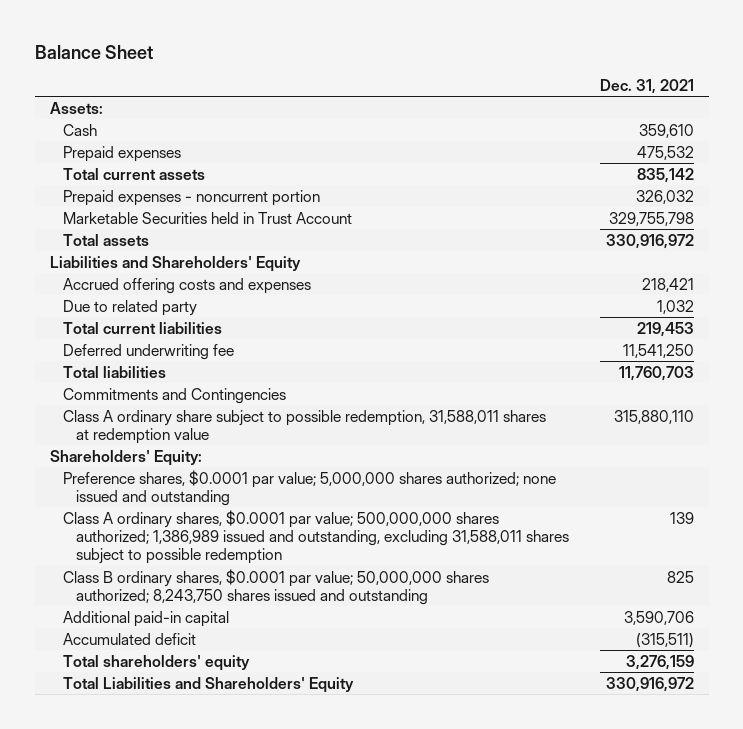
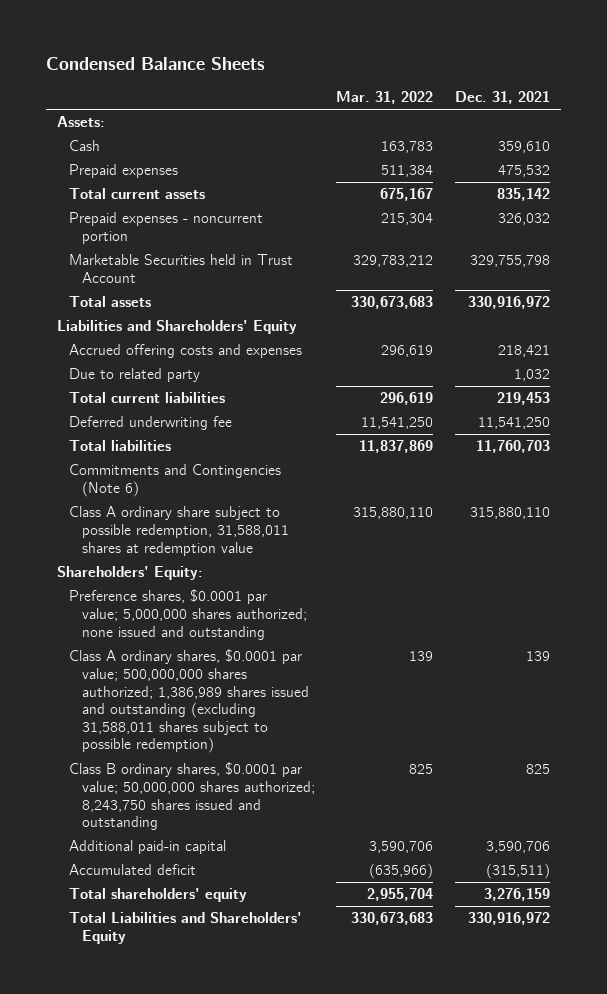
- Balance Sheet
+ Condensed Balance Sheets
- | Dec. 31, 2021
+ | Mar. 31, 2022 | Dec. 31, 2021
- Commitments and Contingencies
+ Commitments and Contingencies (Note 6)
- Class A ordinary shares, $0.0001 par value; 500,000,000 shares authorized; 1,386,989 issued and outstanding, excluding 31,588,011 shares subject to possible redemption | 139
+ Class A ordinary shares, $0.0001 par value; 500,000,000 shares authorized; 1,386,989 shares issued and outstanding (excluding 31,588,011 shares subject to possible redemption) | 139 | 139

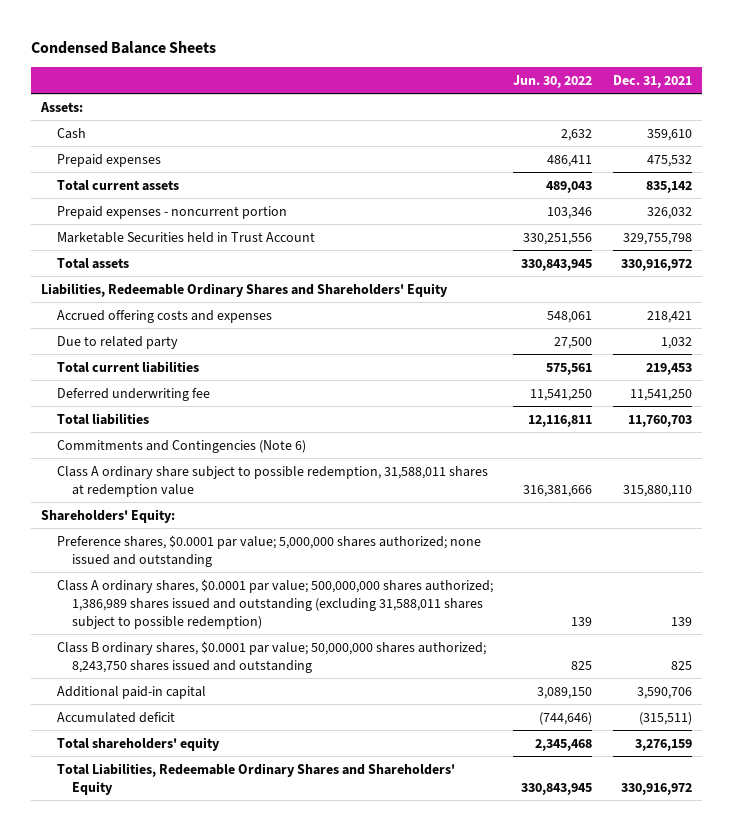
- | Mar. 31, 2022 | Dec. 31, 2021
+ | Jun. 30, 2022 | Dec. 31, 2021
- Liabilities and Shareholders' Equity
+ Liabilities, Redeemable Ordinary Shares and Shareholders' Equity
- Total Liabilities and Shareholders' Equity | 330,673,683 | 330,916,972
+ Total Liabilities, Redeemable Ordinary Shares and Shareholders' Equity | 330,843,945 | 330,916,972

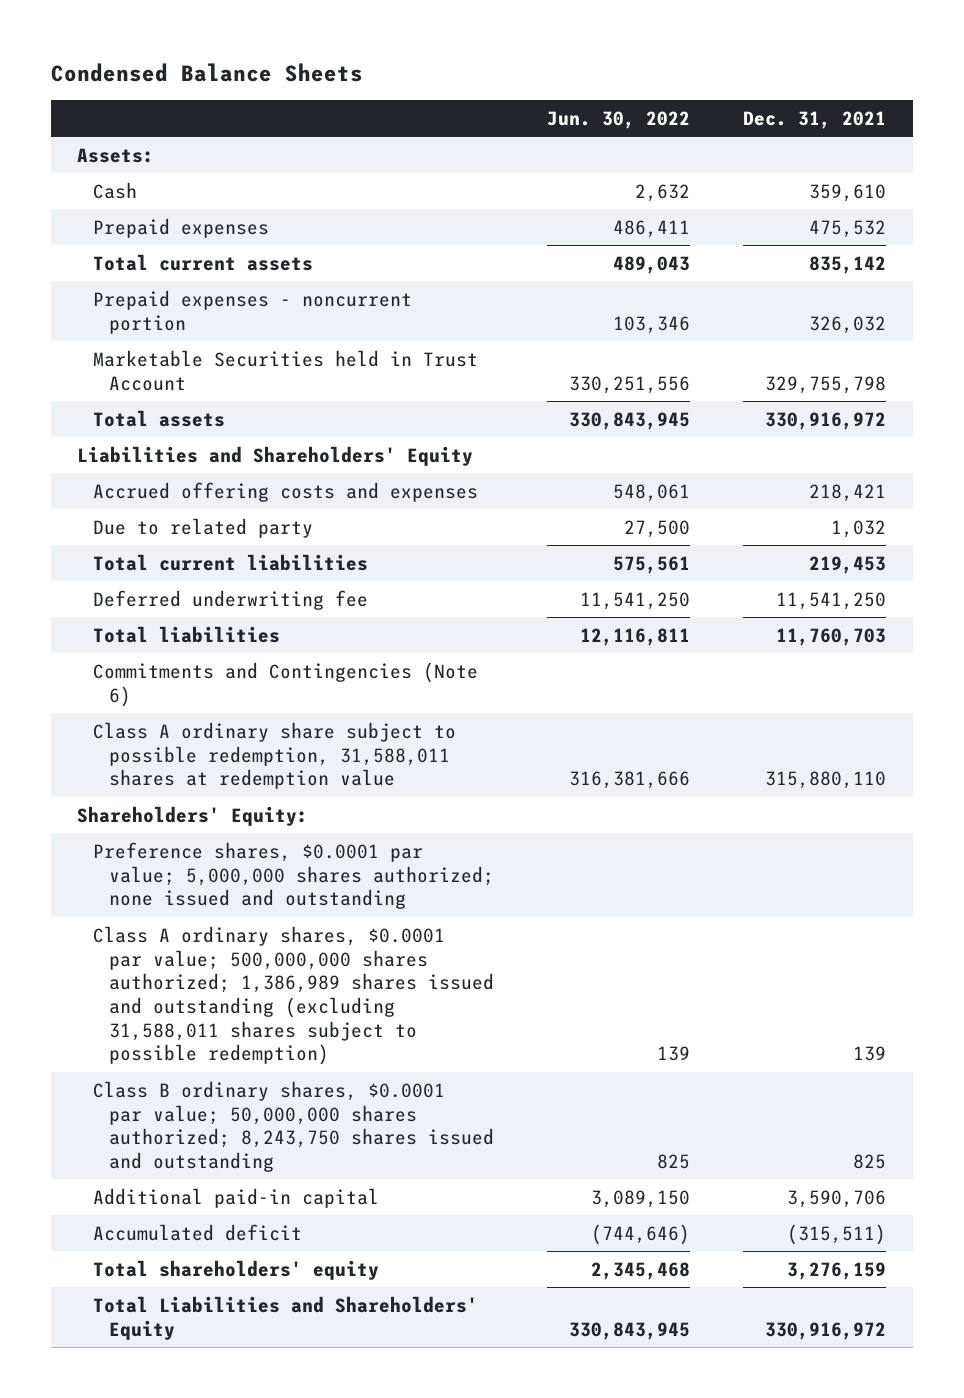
- Liabilities, Redeemable Ordinary Shares and Shareholders' Equity
+ Liabilities and Shareholders' Equity
- Total Liabilities, Redeemable Ordinary Shares and Shareholders' Equity | 330,843,945 | 330,916,972
+ Total Liabilities and Shareholders' Equity | 330,843,945 | 330,916,972

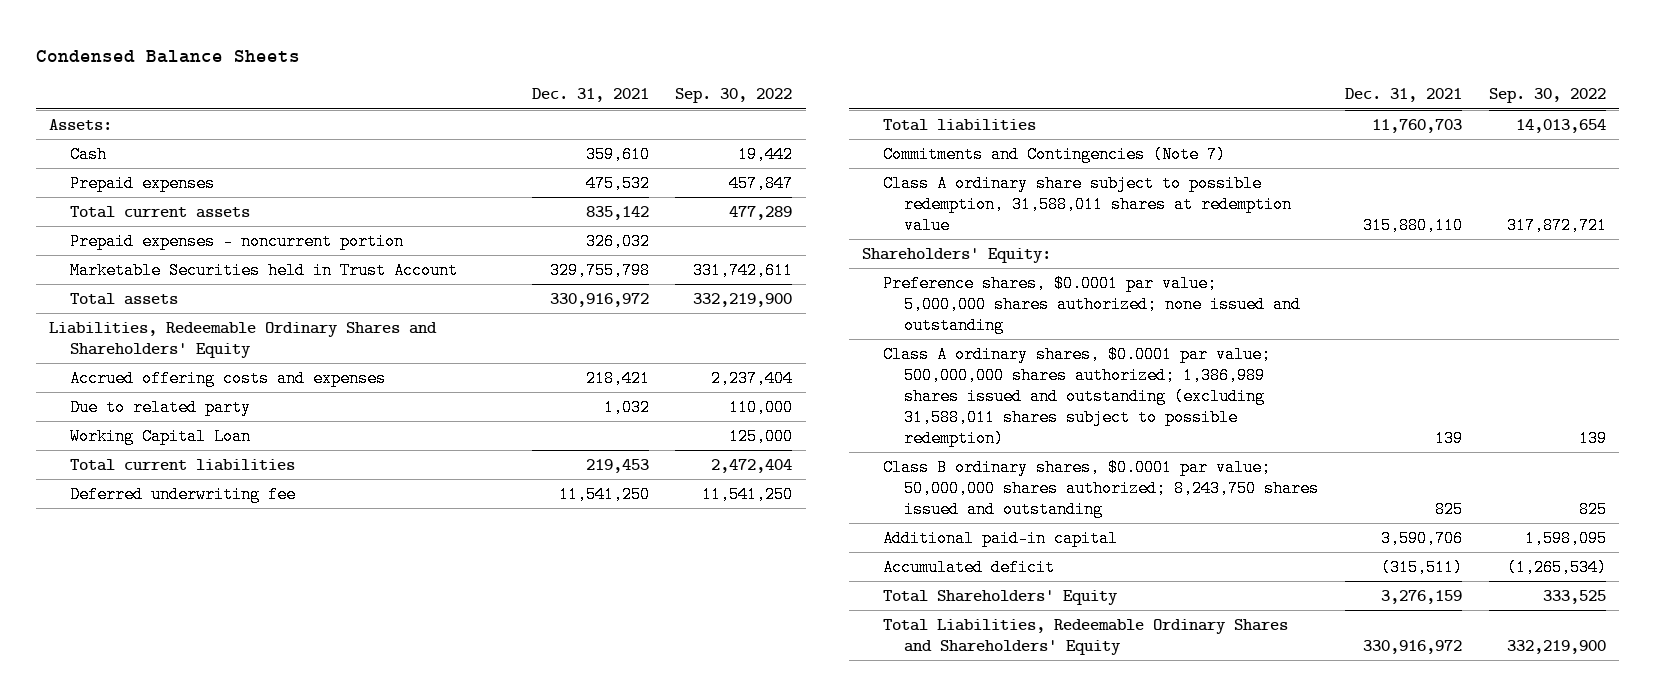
- | Jun. 30, 2022 | Dec. 31, 2021
+ | Dec. 31, 2021 | Sep. 30, 2022
- Liabilities and Shareholders' Equity
+ Liabilities, Redeemable Ordinary Shares and Shareholders' Equity
+ Working Capital Loan | | 125,000
- Commitments and Contingencies (Note 6)
+ Commitments and Contingencies (Note 7)
- Total shareholders' equity | 2,345,468 | 3,276,159
- Total Liabilities and Shareholders' Equity | 330,843,945 | 330,916,972
+ Total Shareholders' Equity | 3,276,159 | 333,525
+ Total Liabilities, Redeemable Ordinary Shares and Shareholders' Equity | 330,916,972 | 332,219,900

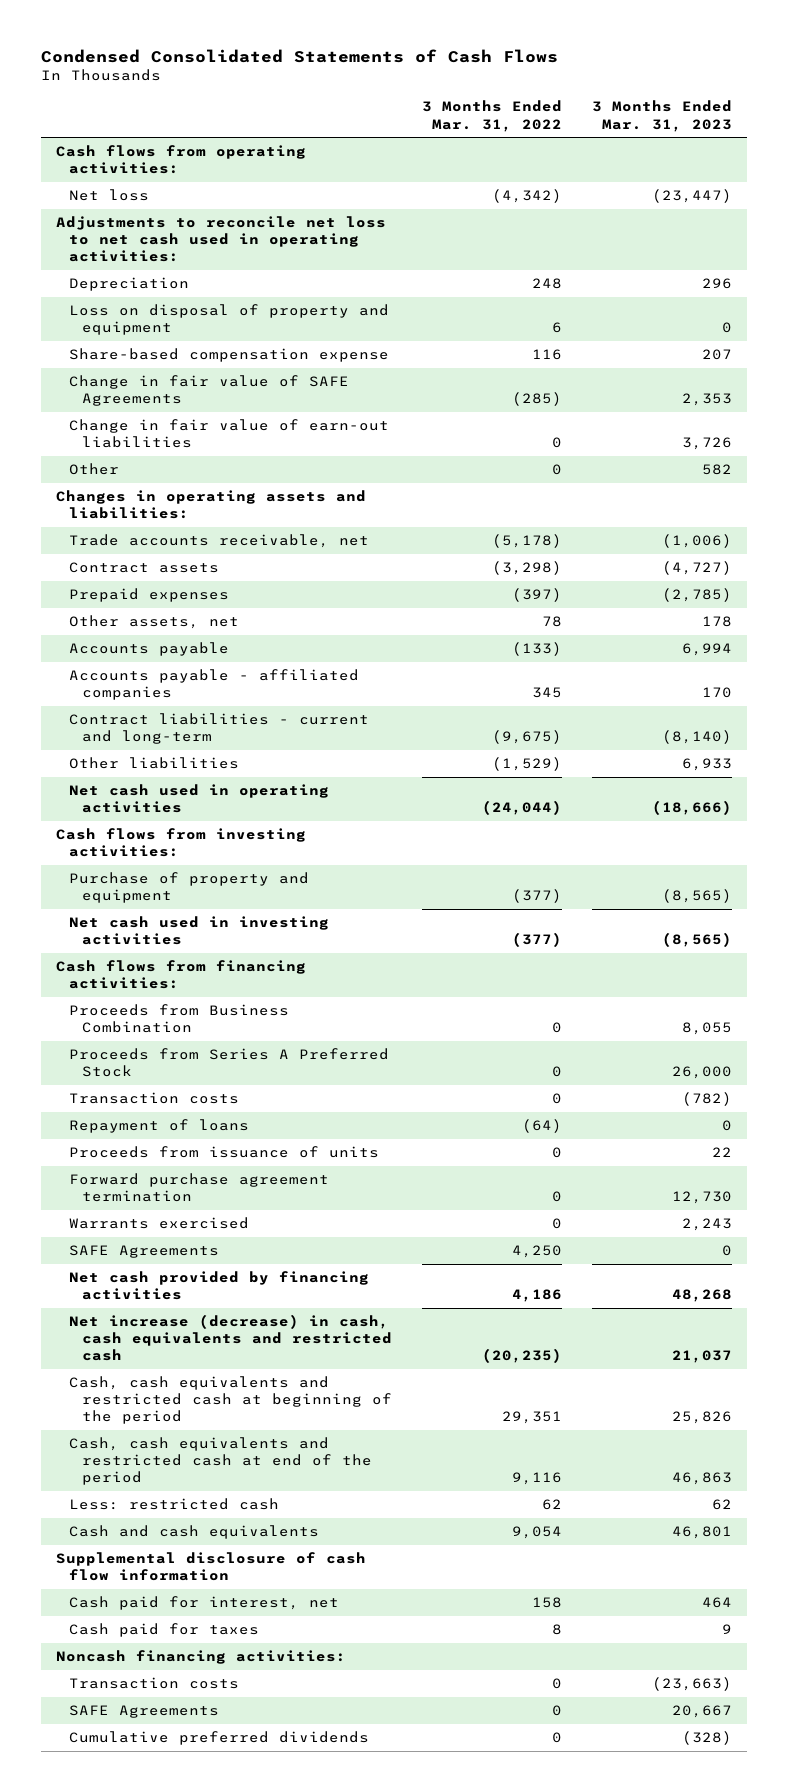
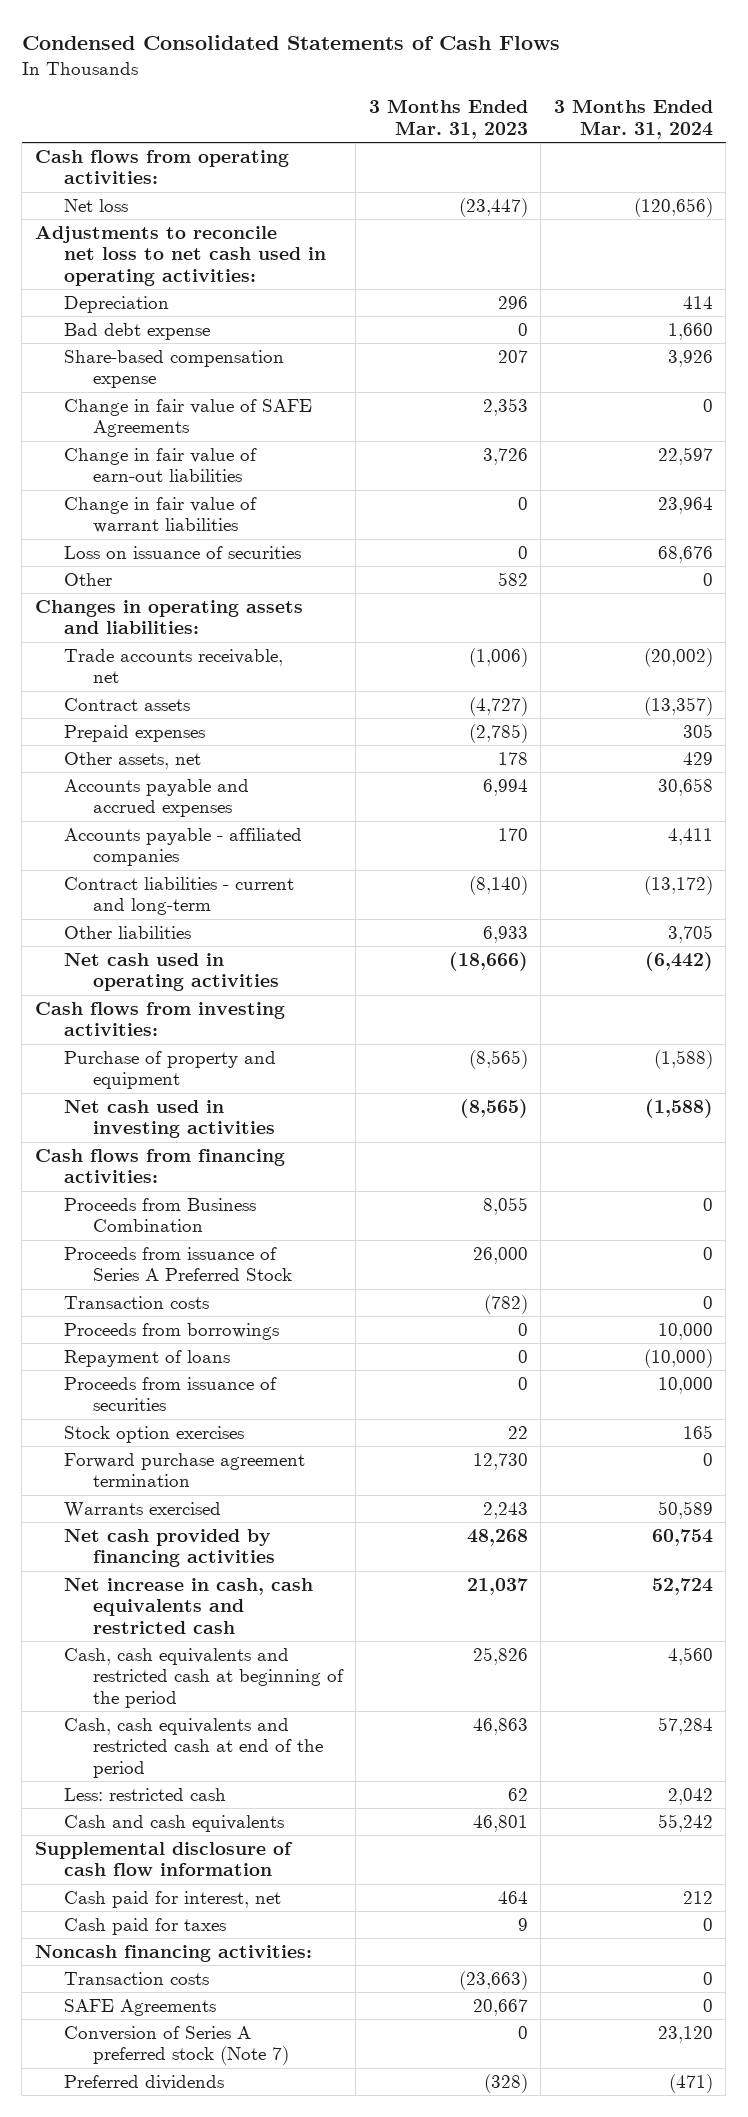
- | 3 Months Ended Mar. 31, 2022 | 3 Months Ended Mar. 31, 2023
+ | 3 Months Ended Mar. 31, 2023 | 3 Months Ended Mar. 31, 2024
- Loss on disposal of property and equipment | 6 | 0
+ Bad debt expense | 0 | 1,660
+ Change in fair value of warrant liabilities | 0 | 23,964
+ Loss on issuance of securities | 0 | 68,676
- Accounts payable | (133) | 6,994
+ Accounts payable and accrued expenses | 6,994 | 30,658
- Proceeds from Series A Preferred Stock | 0 | 26,000
+ Proceeds from issuance of Series A Preferred Stock | 26,000 | 0
+ Proceeds from borrowings | 0 | 10,000
- Proceeds from issuance of units | 0 | 22
+ Proceeds from issuance of securities | 0 | 10,000
+ Stock option exercises | 22 | 165
- SAFE Agreements | 4,250 | 0
- Net increase (decrease) in cash, cash equivalents and restricted cash | (20,235) | 21,037
+ Net increase in cash, cash equivalents and restricted cash | 21,037 | 52,724
- Cumulative preferred dividends | 0 | (328)
+ Conversion of Series A preferred stock (Note 7) | 0 | 23,120
+ Preferred dividends | (328) | (471)

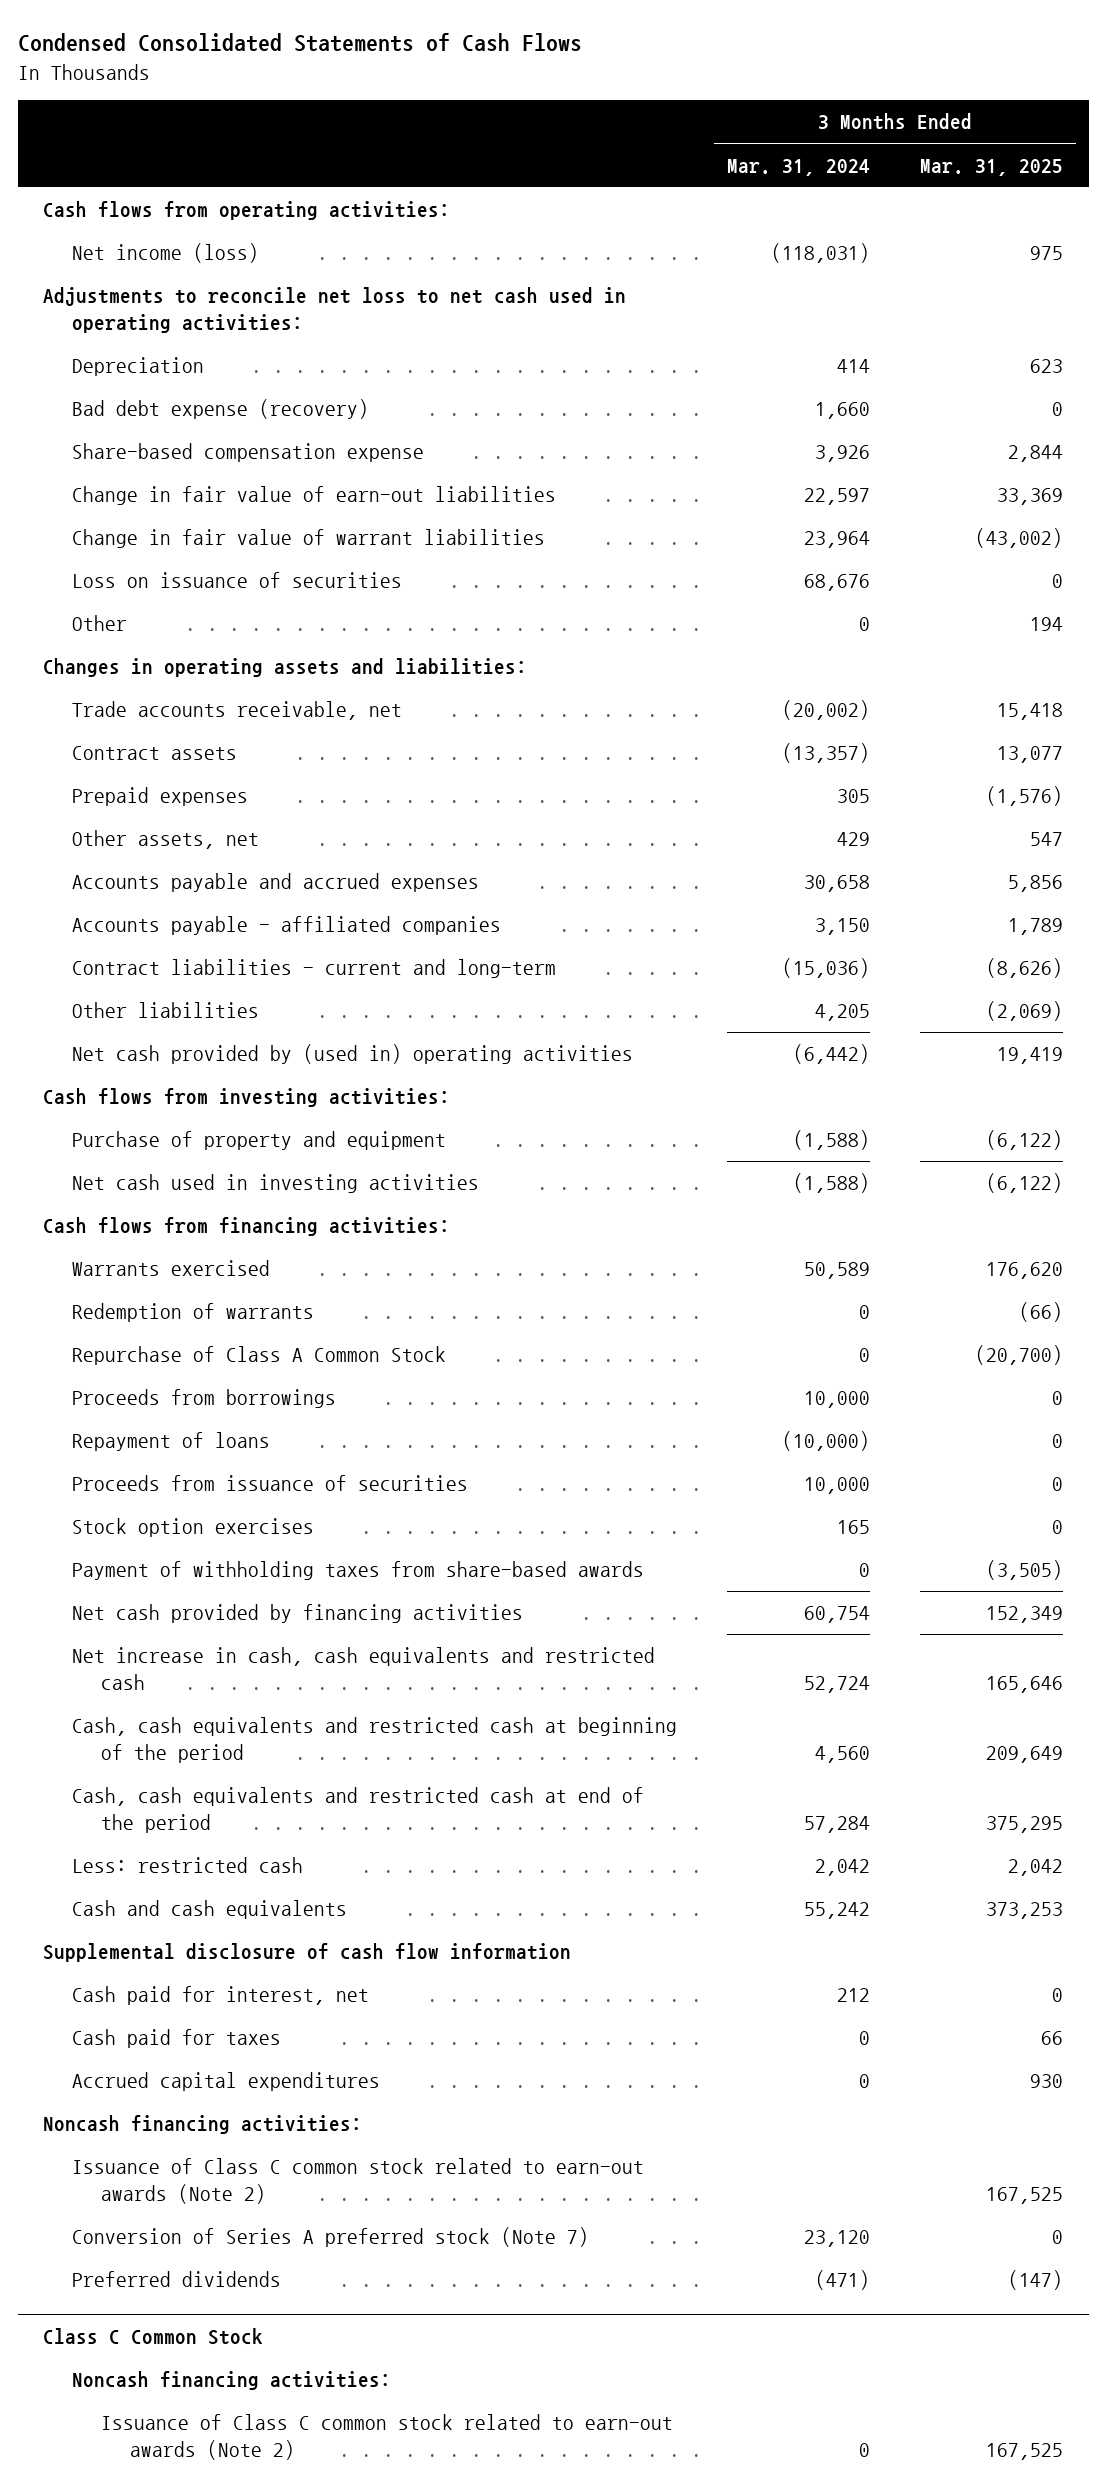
- | 3 Months Ended Mar. 31, 2023 | 3 Months Ended Mar. 31, 2024
+ | 3 Months Ended Mar. 31, 2024 | 3 Months Ended Mar. 31, 2025
- Net loss | (23,447) | (120,656)
+ Net income (loss) | (118,031) | 975
- Bad debt expense | 0 | 1,660
+ Bad debt expense (recovery) | 1,660 | 0
- Change in fair value of SAFE Agreements | 2,353 | 0
- Accounts payable - affiliated companies | 170 | 4,411
- Contract liabilities - current and long-term | (8,140) | (13,172)
- Other liabilities | 6,933 | 3,705
- Net cash used in operating activities | (18,666) | (6,442)
+ Accounts payable - affiliated companies | 3,150 | 1,789
+ Contract liabilities - current and long-term | (15,036) | (8,626)
+ Other liabilities | 4,205 | (2,069)
+ Net cash provided by (used in) operating activities | (6,442) | 19,419
- Proceeds from Business Combination | 8,055 | 0
- Proceeds from issuance of Series A Preferred Stock | 26,000 | 0
- Transaction costs | (782) | 0
moved up: Warrants exercised | 50,589 | 176,620
+ Redemption of warrants | 0 | (66)
+ Repurchase of Class A Common Stock | 0 | (20,700)
- Forward purchase agreement termination | 12,730 | 0
+ Payment of withholding taxes from share-based awards | 0 | (3,505)
+ Accrued capital expenditures | 0 | 930
- Transaction costs | (23,663) | 0
- SAFE Agreements | 20,667 | 0
+ Issuance of Class C common stock related to earn-out awards (Note 2) | | 167,525
+ Class C Common Stock
+ Noncash financing activities:
+ Issuance of Class C common stock related to earn-out awards (Note 2) | 0 | 167,525

